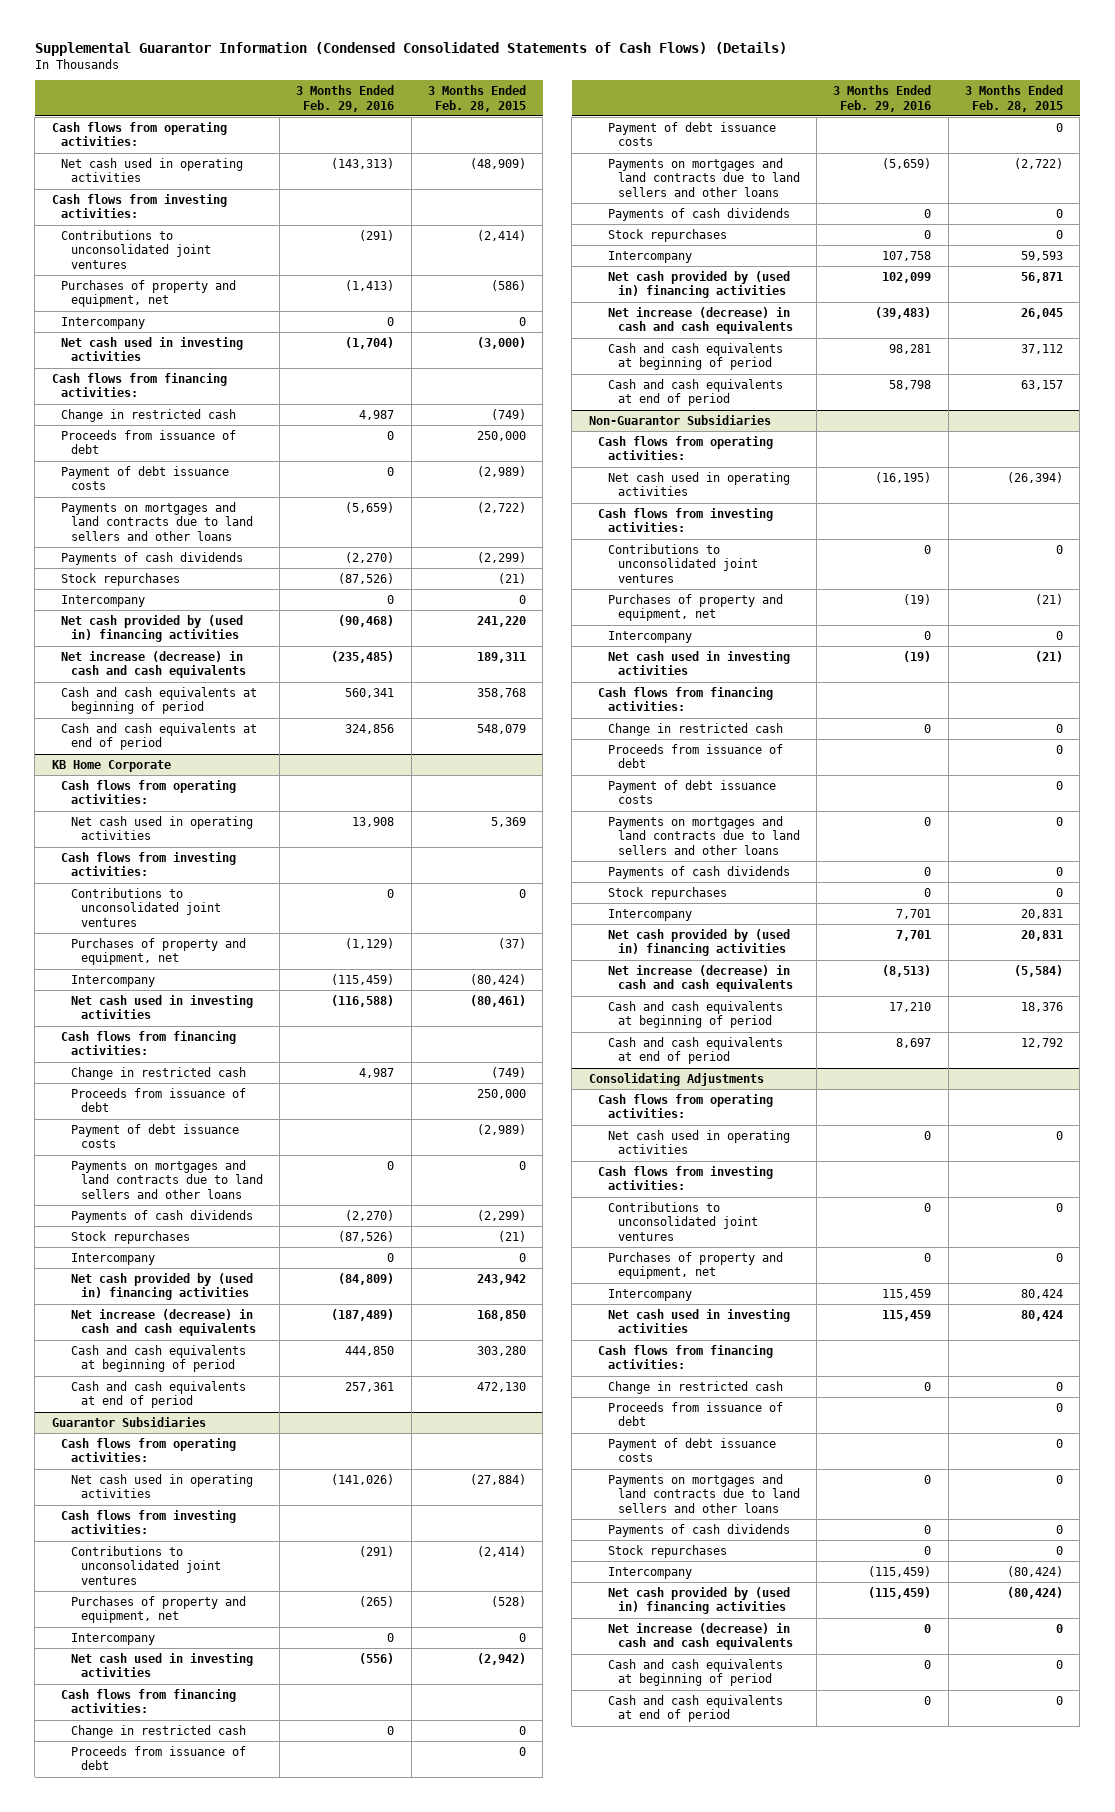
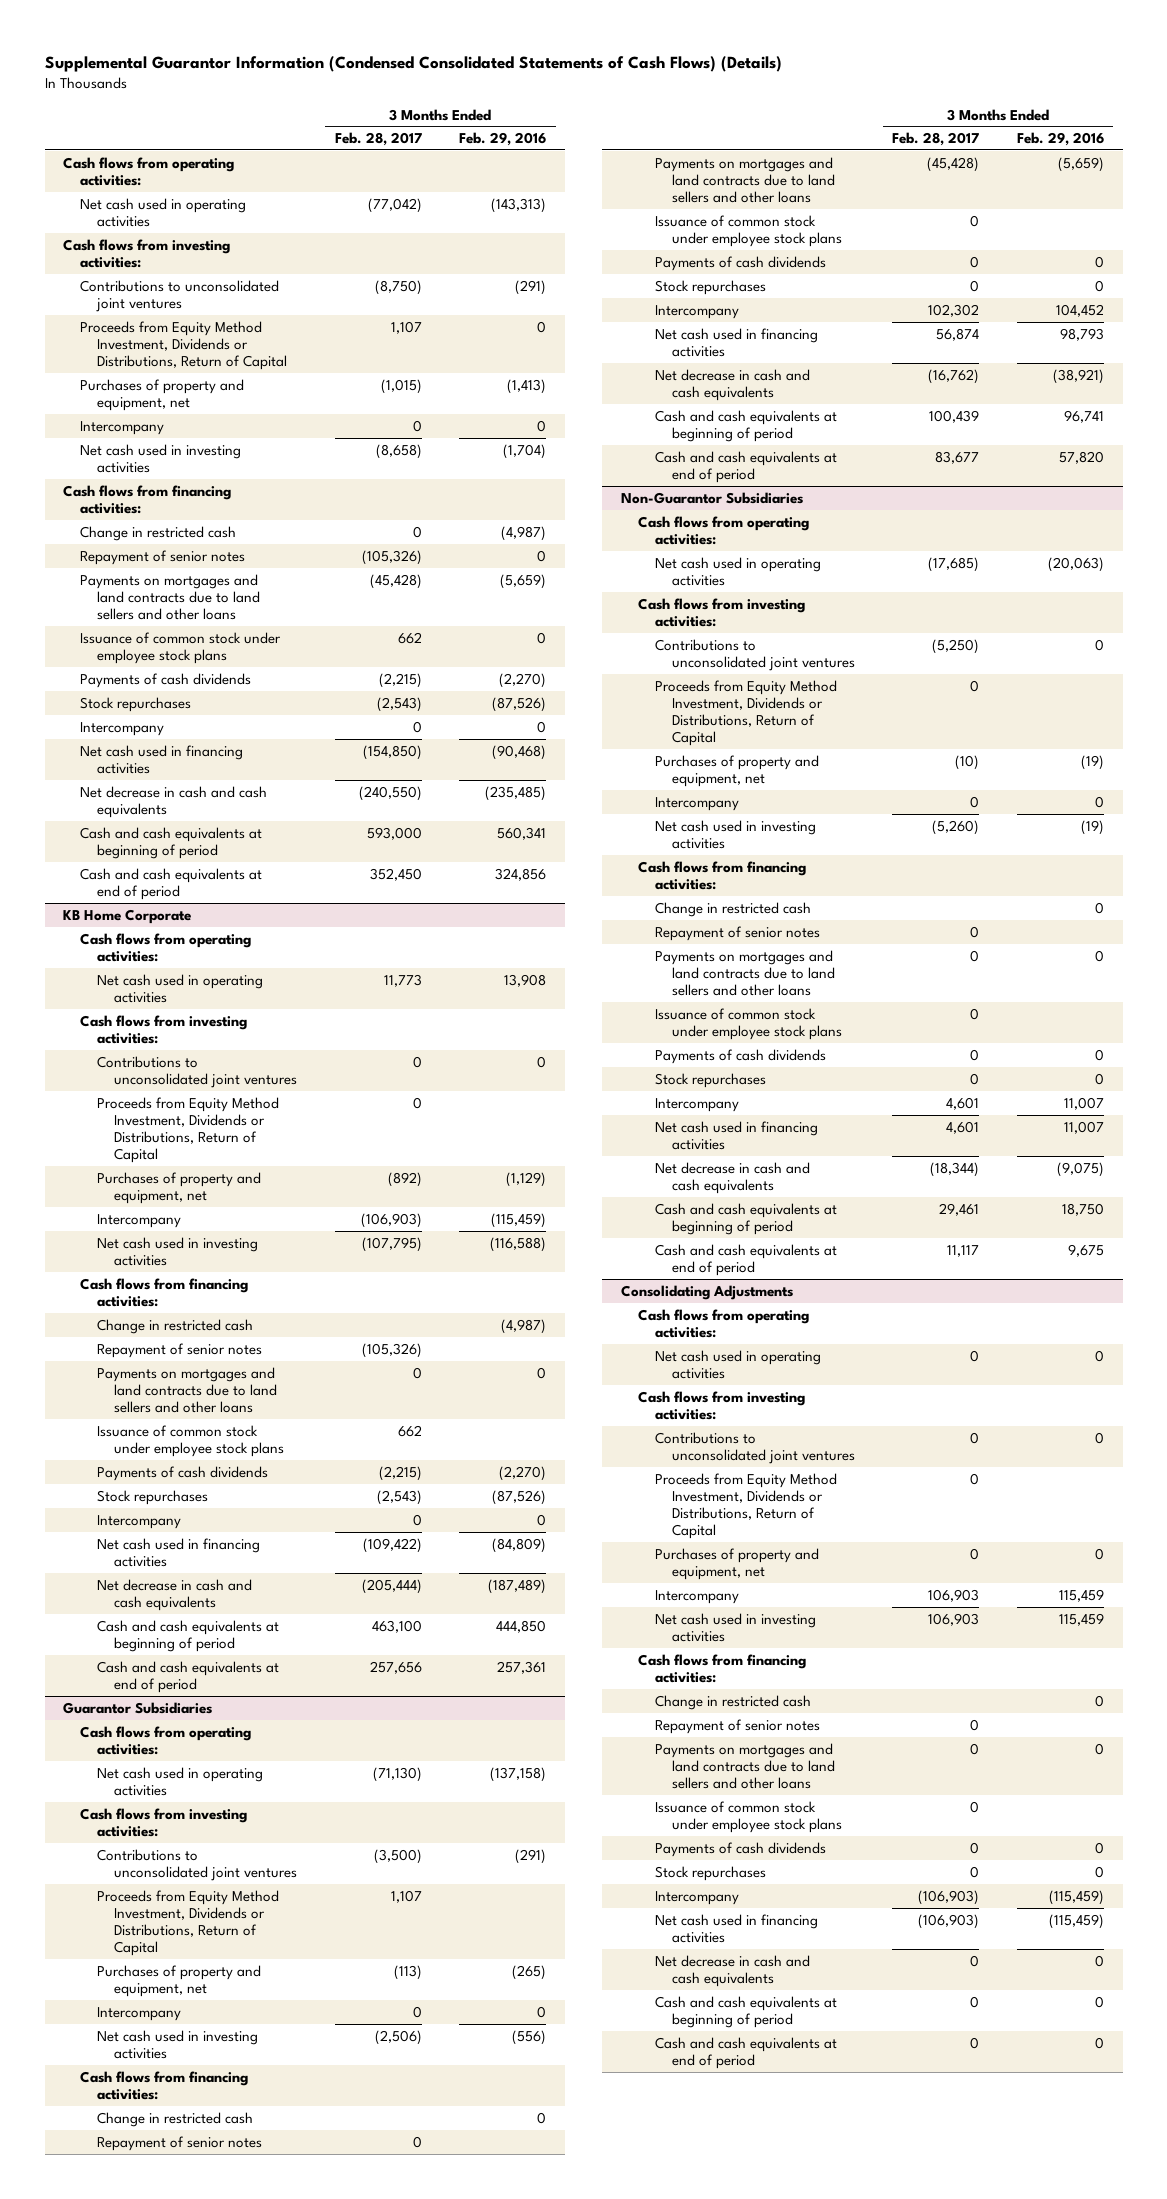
- | 3 Months Ended Feb. 29, 2016 | 3 Months Ended Feb. 28, 2015
+ | 3 Months Ended Feb. 28, 2017 | 3 Months Ended Feb. 29, 2016
+ Proceeds from Equity Method Investment, Dividends or Distributions, Return of Capital | 1,107 | 0
- Change in restricted cash | 4,987 | (749)
- Proceeds from issuance of debt | 0 | 250,000
- Payment of debt issuance costs | 0 | (2,989)
+ Change in restricted cash | 0 | (4,987)
+ Repayment of senior notes | (105,326) | 0
+ Issuance of common stock under employee stock plans | 662 | 0
- Net cash provided by (used in) financing activities | (90,468) | 241,220
- Net increase (decrease) in cash and cash equivalents | (235,485) | 189,311
+ Net cash used in financing activities | (154,850) | (90,468)
+ Net decrease in cash and cash equivalents | (240,550) | (235,485)
@ KB Home Corporate
+ Proceeds from Equity Method Investment, Dividends or Distributions, Return of Capital | 0 |
- Change in restricted cash | 4,987 | (749)
- Proceeds from issuance of debt | | 250,000
- Payment of debt issuance costs | | (2,989)
+ Change in restricted cash | | (4,987)
+ Repayment of senior notes | (105,326) |
+ Issuance of common stock under employee stock plans | 662 |
- Net cash provided by (used in) financing activities | (84,809) | 243,942
- Net increase (decrease) in cash and cash equivalents | (187,489) | 168,850
+ Net cash used in financing activities | (109,422) | (84,809)
+ Net decrease in cash and cash equivalents | (205,444) | (187,489)
@ Guarantor Subsidiaries
- Net cash used in operating activities | (141,026) | (27,884)
+ Net cash used in operating activities | (71,130) | (137,158)
+ Proceeds from Equity Method Investment, Dividends or Distributions, Return of Capital | 1,107 |
- Proceeds from issuance of debt | | 0
- Payment of debt issuance costs | | 0
+ Repayment of senior notes | 0 |
+ Issuance of common stock under employee stock plans | 0 |
- Intercompany | 107,758 | 59,593
- Net cash provided by (used in) financing activities | 102,099 | 56,871
- Net increase (decrease) in cash and cash equivalents | (39,483) | 26,045
- Cash and cash equivalents at beginning of period | 98,281 | 37,112
- Cash and cash equivalents at end of period | 58,798 | 63,157
+ Intercompany | 102,302 | 104,452
+ Net cash used in financing activities | 56,874 | 98,793
+ Net decrease in cash and cash equivalents | (16,762) | (38,921)
+ Cash and cash equivalents at beginning of period | 100,439 | 96,741
+ Cash and cash equivalents at end of period | 83,677 | 57,820
@ Non-Guarantor Subsidiaries
- Net cash used in operating activities | (16,195) | (26,394)
+ Net cash used in operating activities | (17,685) | (20,063)
+ Proceeds from Equity Method Investment, Dividends or Distributions, Return of Capital | 0 |
- Proceeds from issuance of debt | | 0
- Payment of debt issuance costs | | 0
+ Repayment of senior notes | 0 |
+ Issuance of common stock under employee stock plans | 0 |
- Intercompany | 7,701 | 20,831
- Net cash provided by (used in) financing activities | 7,701 | 20,831
- Net increase (decrease) in cash and cash equivalents | (8,513) | (5,584)
- Cash and cash equivalents at beginning of period | 17,210 | 18,376
- Cash and cash equivalents at end of period | 8,697 | 12,792
+ Intercompany | 4,601 | 11,007
+ Net cash used in financing activities | 4,601 | 11,007
+ Net decrease in cash and cash equivalents | (18,344) | (9,075)
+ Cash and cash equivalents at beginning of period | 29,461 | 18,750
+ Cash and cash equivalents at end of period | 11,117 | 9,675
@ Consolidating Adjustments
+ Proceeds from Equity Method Investment, Dividends or Distributions, Return of Capital | 0 |
- Proceeds from issuance of debt | | 0
- Payment of debt issuance costs | | 0
+ Repayment of senior notes | 0 |
+ Issuance of common stock under employee stock plans | 0 |
- Net cash provided by (used in) financing activities | (115,459) | (80,424)
- Net increase (decrease) in cash and cash equivalents | 0 | 0
+ Net cash used in financing activities | (106,903) | (115,459)
+ Net decrease in cash and cash equivalents | 0 | 0

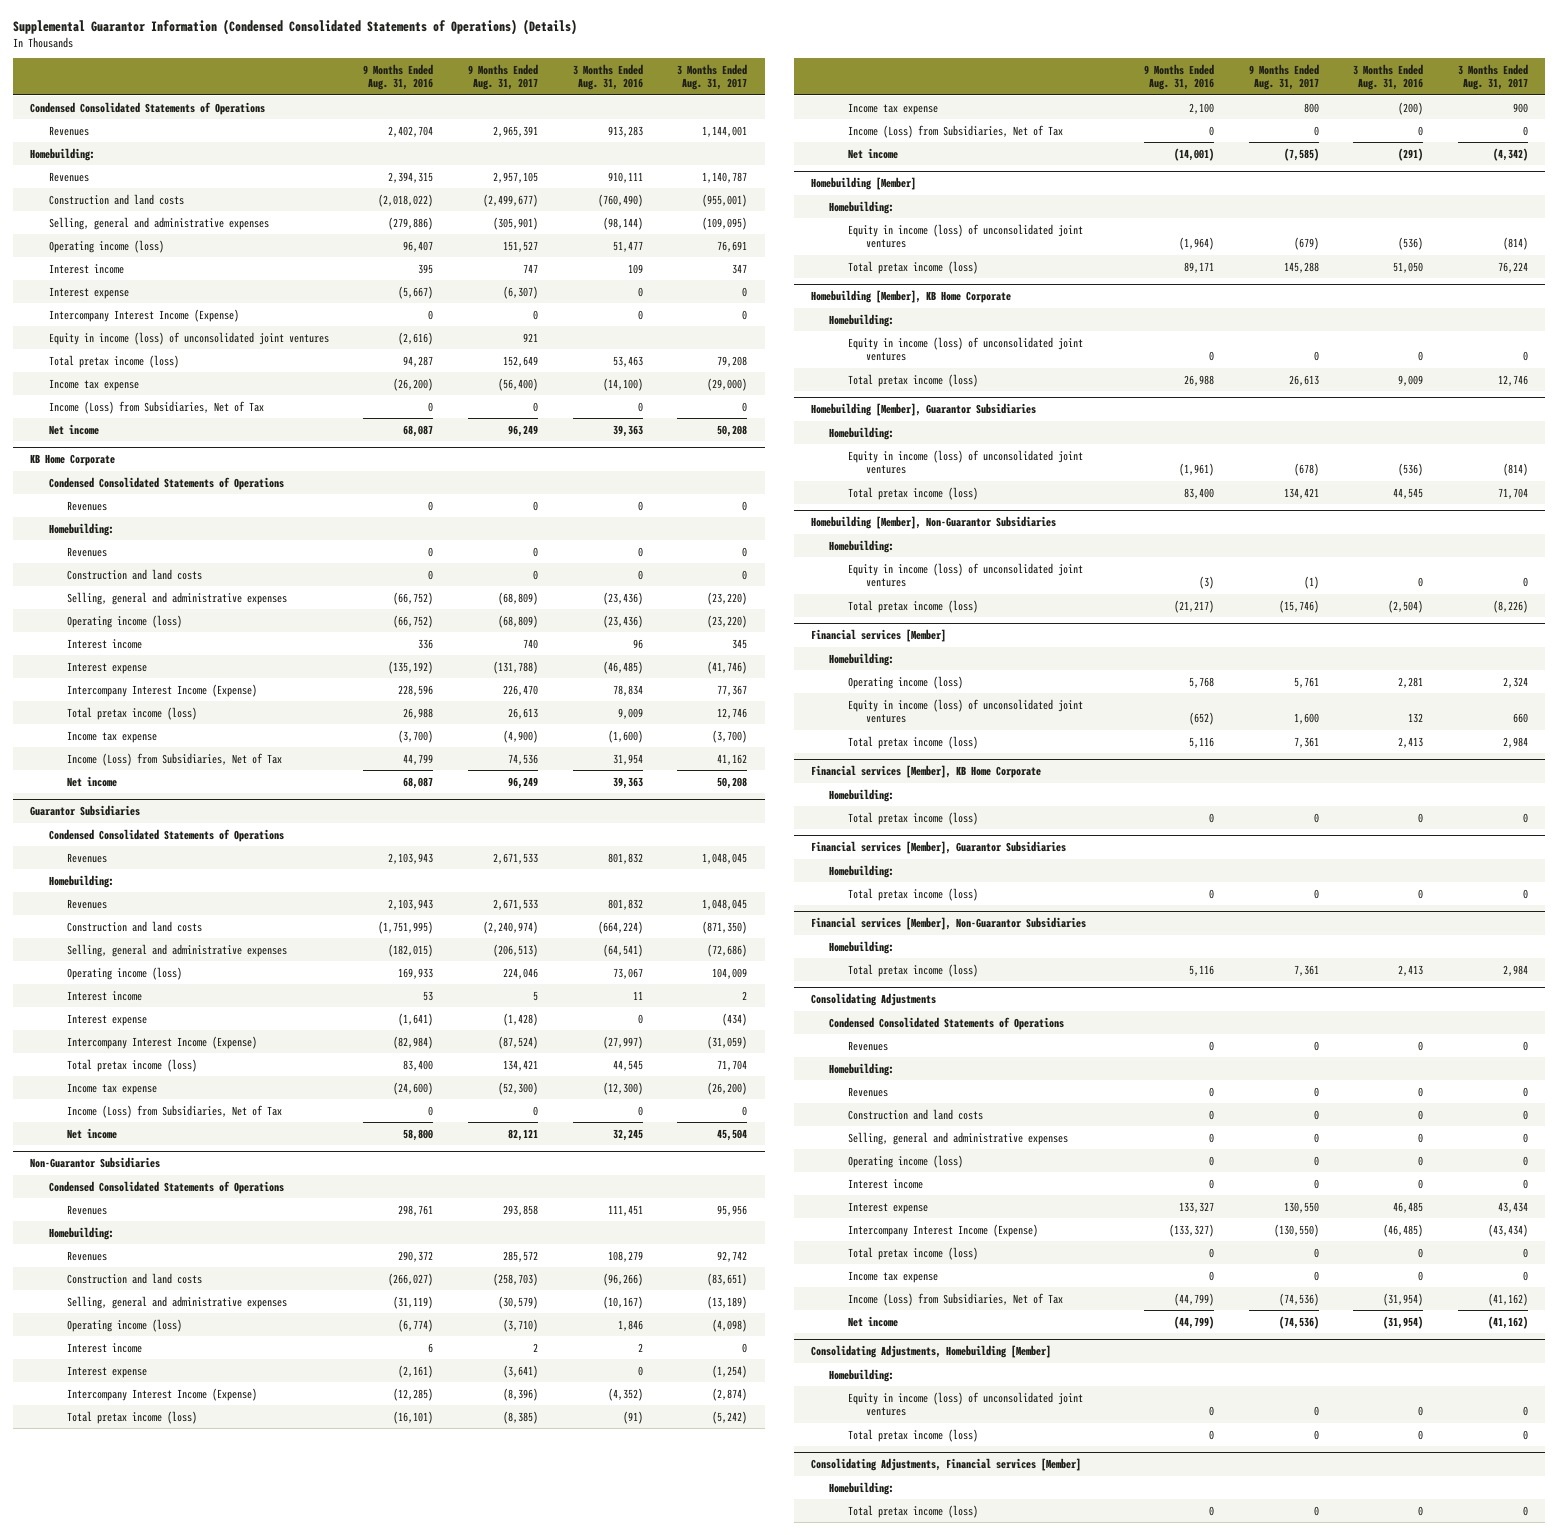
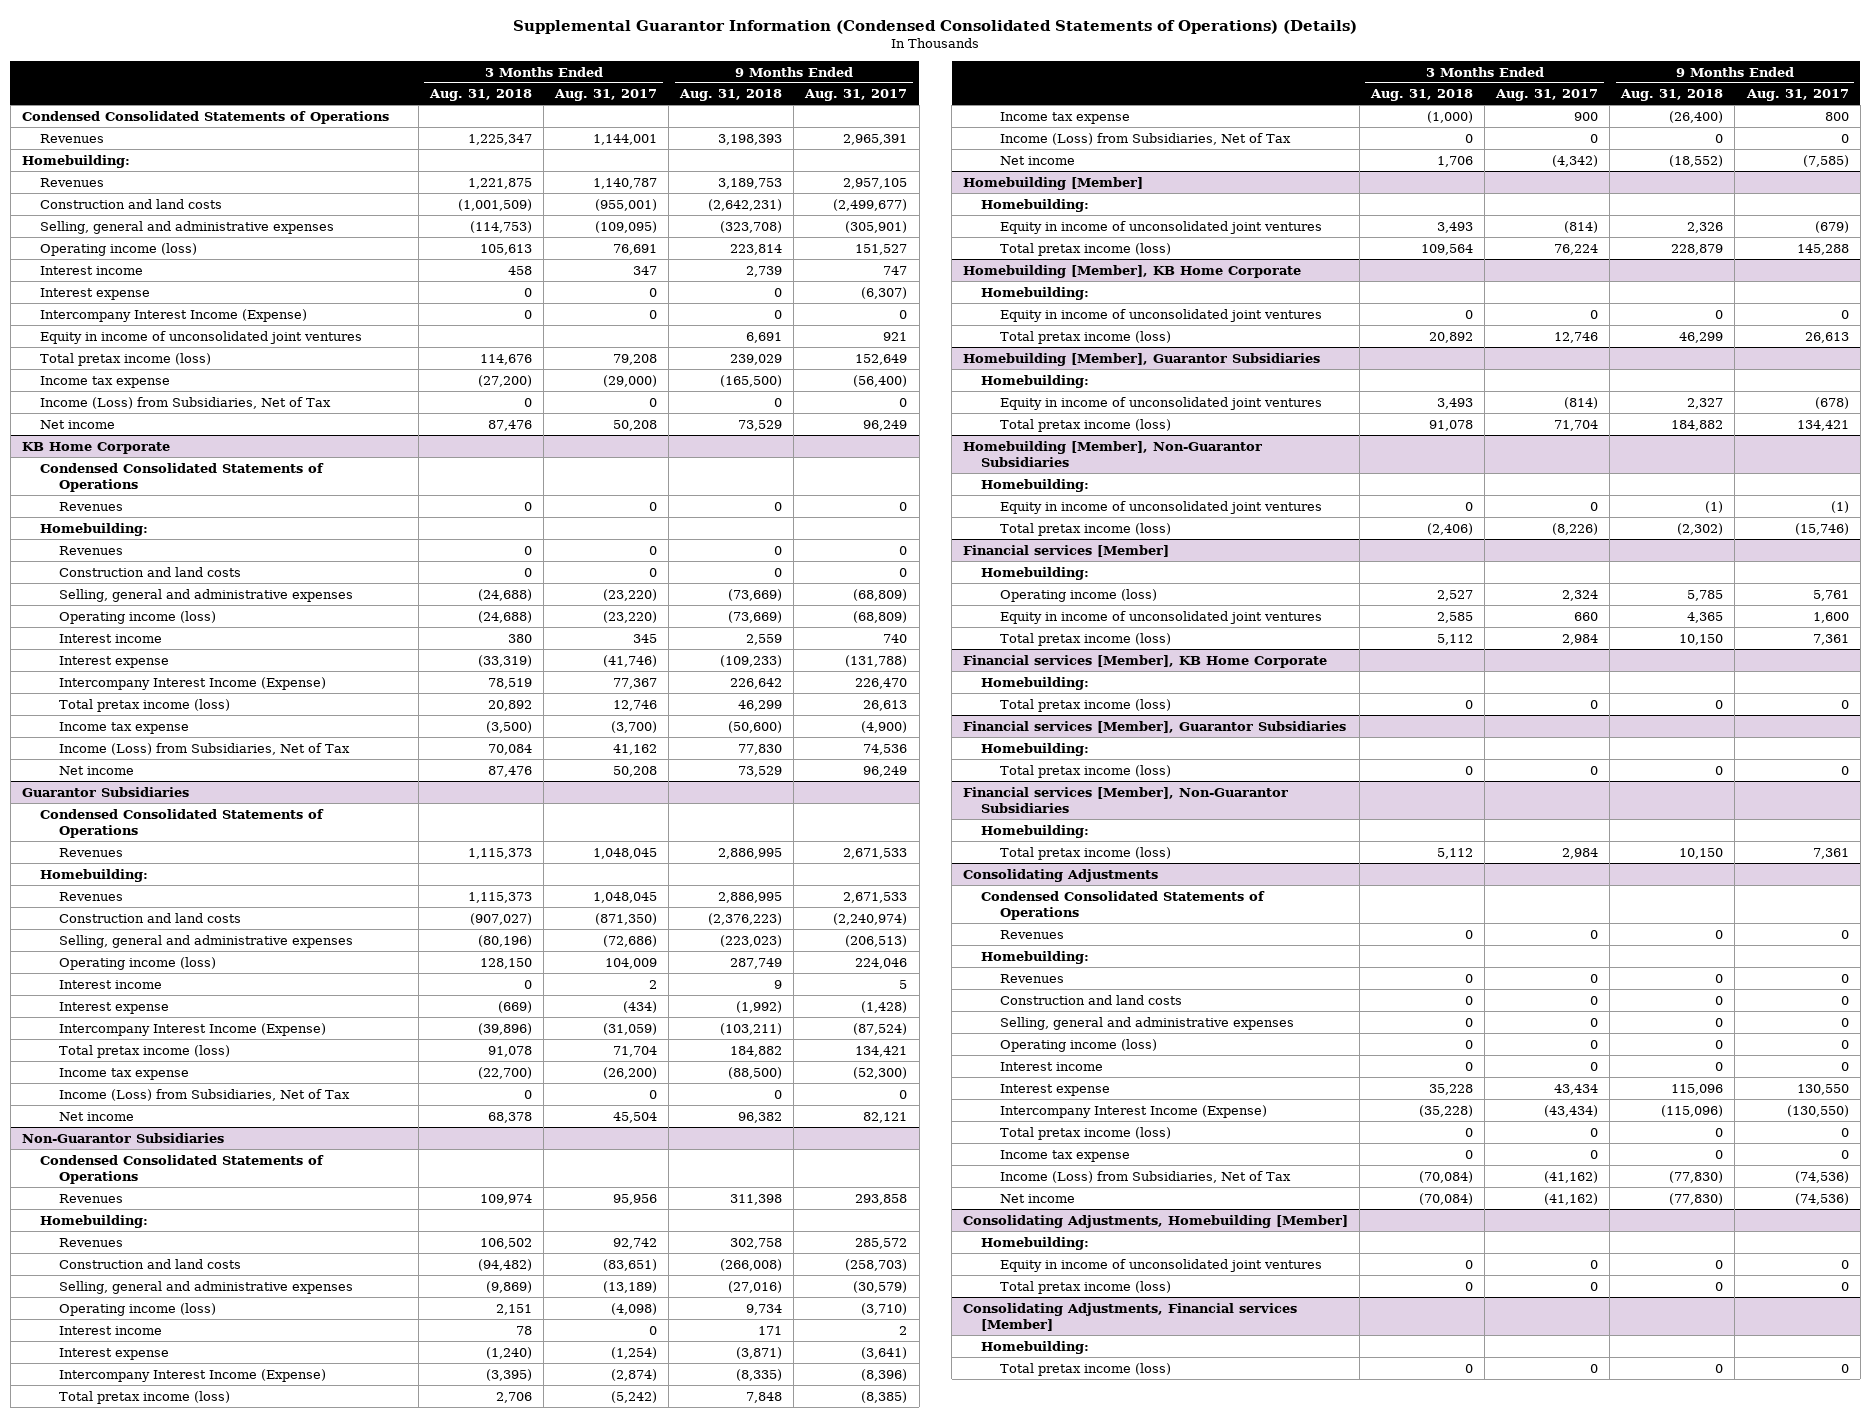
- | 9 Months Ended Aug. 31, 2016 | 9 Months Ended Aug. 31, 2017 | 3 Months Ended Aug. 31, 2016 | 3 Months Ended Aug. 31, 2017
+ | 3 Months Ended Aug. 31, 2018 | 3 Months Ended Aug. 31, 2017 | 9 Months Ended Aug. 31, 2018 | 9 Months Ended Aug. 31, 2017
- Equity in income (loss) of unconsolidated joint ventures | (2,616) | 921 | |
+ Equity in income of unconsolidated joint ventures | | | 6,691 | 921
@ Homebuilding [Member]
- Equity in income (loss) of unconsolidated joint ventures | (1,964) | (679) | (536) | (814)
+ Equity in income of unconsolidated joint ventures | 3,493 | (814) | 2,326 | (679)
@ Homebuilding [Member], KB Home Corporate
- Equity in income (loss) of unconsolidated joint ventures | 0 | 0 | 0 | 0
+ Equity in income of unconsolidated joint ventures | 0 | 0 | 0 | 0
@ Homebuilding [Member], Guarantor Subsidiaries
- Equity in income (loss) of unconsolidated joint ventures | (1,961) | (678) | (536) | (814)
+ Equity in income of unconsolidated joint ventures | 3,493 | (814) | 2,327 | (678)
@ Homebuilding [Member], Non-Guarantor Subsidiaries
- Equity in income (loss) of unconsolidated joint ventures | (3) | (1) | 0 | 0
+ Equity in income of unconsolidated joint ventures | 0 | 0 | (1) | (1)
@ Financial services [Member]
- Equity in income (loss) of unconsolidated joint ventures | (652) | 1,600 | 132 | 660
+ Equity in income of unconsolidated joint ventures | 2,585 | 660 | 4,365 | 1,600
@ Consolidating Adjustments, Homebuilding [Member]
- Equity in income (loss) of unconsolidated joint ventures | 0 | 0 | 0 | 0
+ Equity in income of unconsolidated joint ventures | 0 | 0 | 0 | 0

